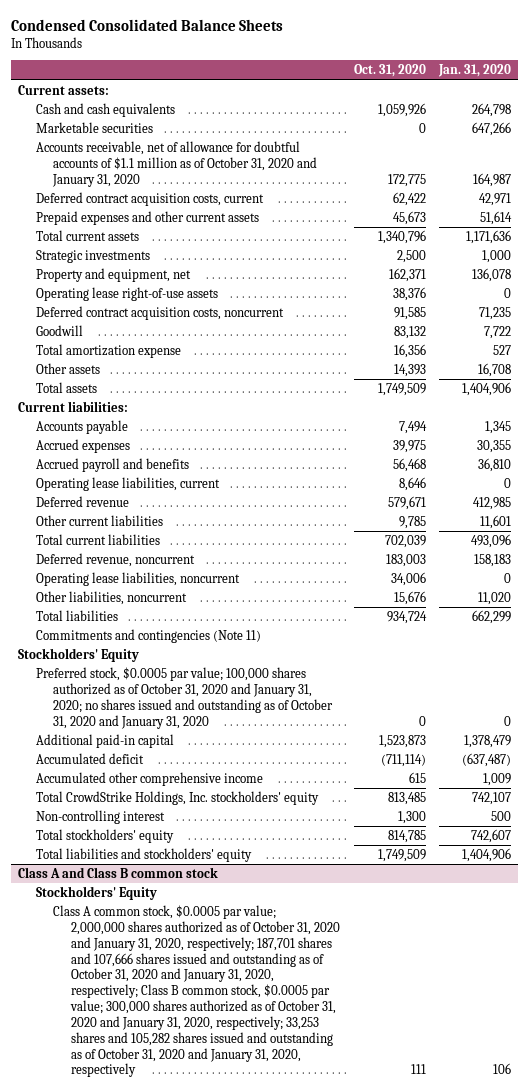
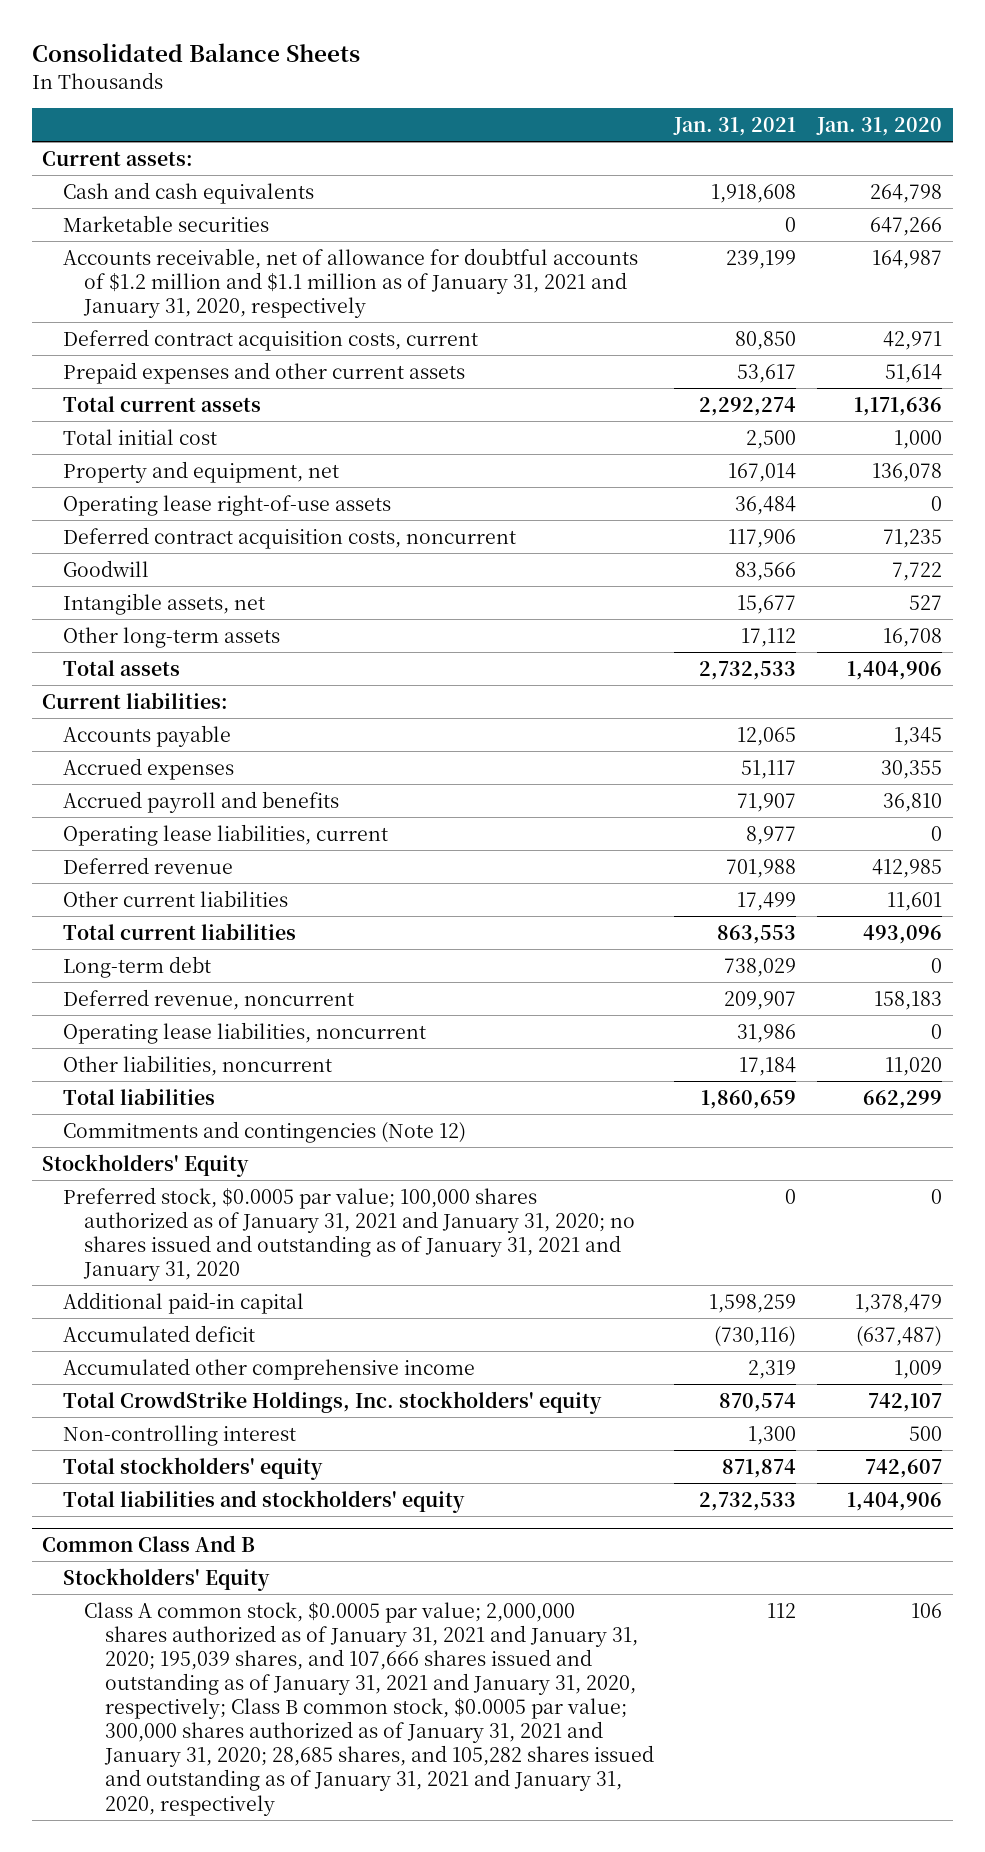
- Condensed Consolidated Balance Sheets
+ Consolidated Balance Sheets
- | Oct. 31, 2020 | Jan. 31, 2020
+ | Jan. 31, 2021 | Jan. 31, 2020
- Accounts receivable, net of allowance for doubtful accounts of $1.1 million as of October 31, 2020 and January 31, 2020 | 172,775 | 164,987
+ Accounts receivable, net of allowance for doubtful accounts of $1.2 million and $1.1 million as of January 31, 2021 and January 31, 2020, respectively | 239,199 | 164,987
- Strategic investments | 2,500 | 1,000
+ Total initial cost | 2,500 | 1,000
- Total amortization expense | 16,356 | 527
- Other assets | 14,393 | 16,708
+ Intangible assets, net | 15,677 | 527
+ Other long-term assets | 17,112 | 16,708
+ Long-term debt | 738,029 | 0
- Commitments and contingencies (Note 11)
+ Commitments and contingencies (Note 12)
- Preferred stock, $0.0005 par value; 100,000 shares authorized as of October 31, 2020 and January 31, 2020; no shares issued and outstanding as of October 31, 2020 and January 31, 2020 | 0 | 0
+ Preferred stock, $0.0005 par value; 100,000 shares authorized as of January 31, 2021 and January 31, 2020; no shares issued and outstanding as of January 31, 2021 and January 31, 2020 | 0 | 0
- Class A and Class B common stock
+ Common Class And B
- Class A common stock, $0.0005 par value; 2,000,000 shares authorized as of October 31, 2020 and January 31, 2020, respectively; 187,701 shares and 107,666 shares issued and outstanding as of October 31, 2020 and January 31, 2020, respectively; Class B common stock, $0.0005 par value; 300,000 shares authorized as of October 31, 2020 and January 31, 2020, respectively; 33,253 shares and 105,282 shares issued and outstanding as of October 31, 2020 and January 31, 2020, respectively | 111 | 106
+ Class A common stock, $0.0005 par value; 2,000,000 shares authorized as of January 31, 2021 and January 31, 2020; 195,039 shares, and 107,666 shares issued and outstanding as of January 31, 2021 and January 31, 2020, respectively; Class B common stock, $0.0005 par value; 300,000 shares authorized as of January 31, 2021 and January 31, 2020; 28,685 shares, and 105,282 shares issued and outstanding as of January 31, 2021 and January 31, 2020, respectively | 112 | 106

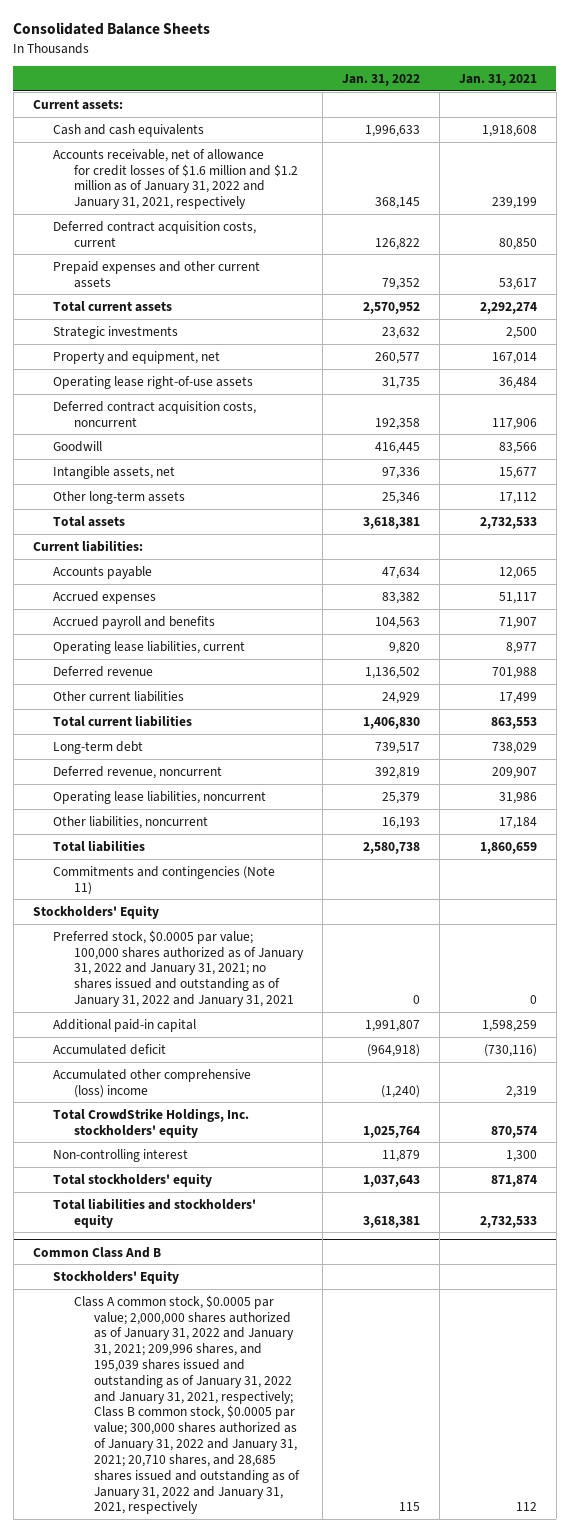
- | Jan. 31, 2021 | Jan. 31, 2020
+ | Jan. 31, 2022 | Jan. 31, 2021
- Marketable securities | 0 | 647,266
- Accounts receivable, net of allowance for doubtful accounts of $1.2 million and $1.1 million as of January 31, 2021 and January 31, 2020, respectively | 239,199 | 164,987
+ Accounts receivable, net of allowance for credit losses of $1.6 million and $1.2 million as of January 31, 2022 and January 31, 2021, respectively | 368,145 | 239,199
- Total initial cost | 2,500 | 1,000
+ Strategic investments | 23,632 | 2,500
- Commitments and contingencies (Note 12)
+ Commitments and contingencies (Note 11)
- Preferred stock, $0.0005 par value; 100,000 shares authorized as of January 31, 2021 and January 31, 2020; no shares issued and outstanding as of January 31, 2021 and January 31, 2020 | 0 | 0
+ Preferred stock, $0.0005 par value; 100,000 shares authorized as of January 31, 2022 and January 31, 2021; no shares issued and outstanding as of January 31, 2022 and January 31, 2021 | 0 | 0
- Accumulated other comprehensive income | 2,319 | 1,009
+ Accumulated other comprehensive (loss) income | (1,240) | 2,319
@ Common Class And B
- Class A common stock, $0.0005 par value; 2,000,000 shares authorized as of January 31, 2021 and January 31, 2020; 195,039 shares, and 107,666 shares issued and outstanding as of January 31, 2021 and January 31, 2020, respectively; Class B common stock, $0.0005 par value; 300,000 shares authorized as of January 31, 2021 and January 31, 2020; 28,685 shares, and 105,282 shares issued and outstanding as of January 31, 2021 and January 31, 2020, respectively | 112 | 106
+ Class A common stock, $0.0005 par value; 2,000,000 shares authorized as of January 31, 2022 and January 31, 2021; 209,996 shares, and 195,039 shares issued and outstanding as of January 31, 2022 and January 31, 2021, respectively; Class B common stock, $0.0005 par value; 300,000 shares authorized as of January 31, 2022 and January 31, 2021; 20,710 shares, and 28,685 shares issued and outstanding as of January 31, 2022 and January 31, 2021, respectively | 115 | 112

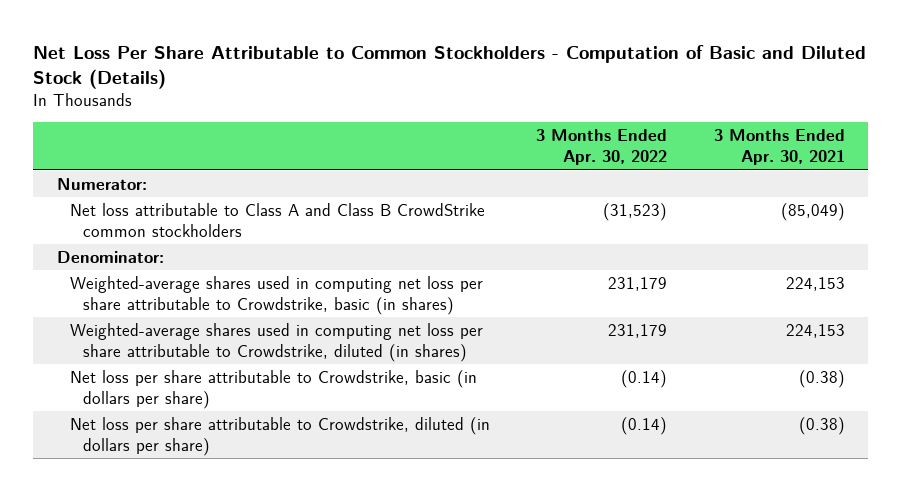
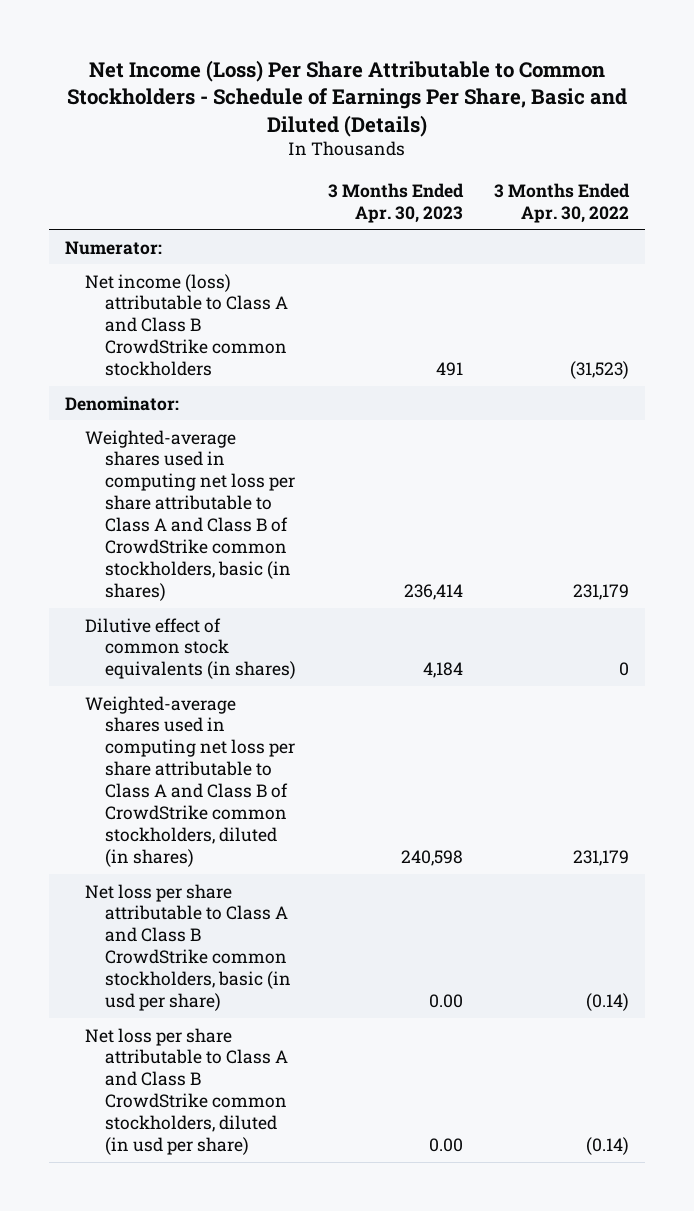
- Net Loss Per Share Attributable to Common Stockholders - Computation of Basic and Diluted Stock (Details)
+ Net Income (Loss) Per Share Attributable to Common Stockholders - Schedule of Earnings Per Share, Basic and Diluted (Details)
- | 3 Months Ended Apr. 30, 2022 | 3 Months Ended Apr. 30, 2021
+ | 3 Months Ended Apr. 30, 2023 | 3 Months Ended Apr. 30, 2022
- Net loss attributable to Class A and Class B CrowdStrike common stockholders | (31,523) | (85,049)
+ Net income (loss) attributable to Class A and Class B CrowdStrike common stockholders | 491 | (31,523)
- Weighted-average shares used in computing net loss per share attributable to Crowdstrike, basic (in shares) | 231,179 | 224,153
- Weighted-average shares used in computing net loss per share attributable to Crowdstrike, diluted (in shares) | 231,179 | 224,153
- Net loss per share attributable to Crowdstrike, basic (in dollars per share) | (0.14) | (0.38)
- Net loss per share attributable to Crowdstrike, diluted (in dollars per share) | (0.14) | (0.38)
+ Weighted-average shares used in computing net loss per share attributable to Class A and Class B of CrowdStrike common stockholders, basic (in shares) | 236,414 | 231,179
+ Dilutive effect of common stock equivalents (in shares) | 4,184 | 0
+ Weighted-average shares used in computing net loss per share attributable to Class A and Class B of CrowdStrike common stockholders, diluted (in shares) | 240,598 | 231,179
+ Net loss per share attributable to Class A and Class B CrowdStrike common stockholders, basic (in usd per share) | 0.00 | (0.14)
+ Net loss per share attributable to Class A and Class B CrowdStrike common stockholders, diluted (in usd per share) | 0.00 | (0.14)

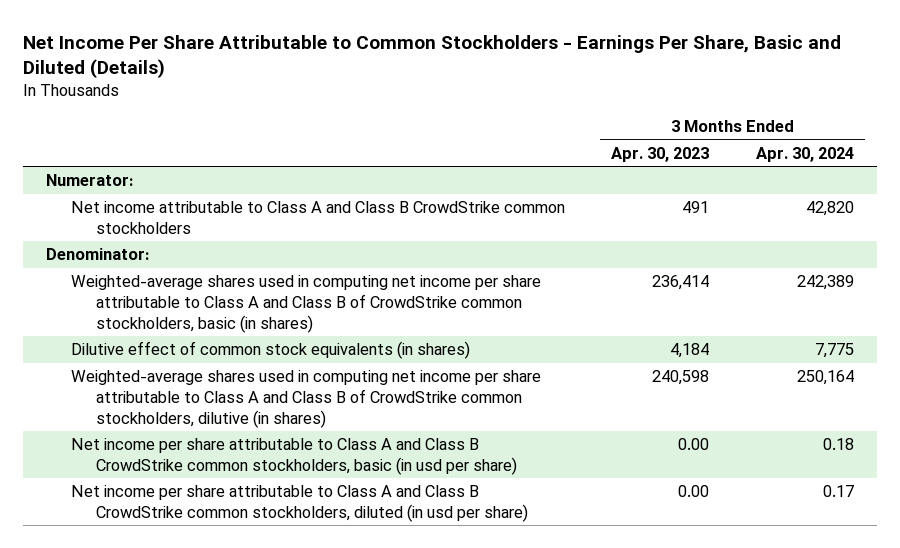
- Net Income (Loss) Per Share Attributable to Common Stockholders - Schedule of Earnings Per Share, Basic and Diluted (Details)
+ Net Income Per Share Attributable to Common Stockholders - Earnings Per Share, Basic and Diluted (Details)
- | 3 Months Ended Apr. 30, 2023 | 3 Months Ended Apr. 30, 2022
+ | 3 Months Ended Apr. 30, 2023 | 3 Months Ended Apr. 30, 2024
- Net income (loss) attributable to Class A and Class B CrowdStrike common stockholders | 491 | (31,523)
+ Net income attributable to Class A and Class B CrowdStrike common stockholders | 491 | 42,820
- Weighted-average shares used in computing net loss per share attributable to Class A and Class B of CrowdStrike common stockholders, basic (in shares) | 236,414 | 231,179
+ Weighted-average shares used in computing net income per share attributable to Class A and Class B of CrowdStrike common stockholders, basic (in shares) | 236,414 | 242,389
- Weighted-average shares used in computing net loss per share attributable to Class A and Class B of CrowdStrike common stockholders, diluted (in shares) | 240,598 | 231,179
- Net loss per share attributable to Class A and Class B CrowdStrike common stockholders, basic (in usd per share) | 0.00 | (0.14)
- Net loss per share attributable to Class A and Class B CrowdStrike common stockholders, diluted (in usd per share) | 0.00 | (0.14)
+ Weighted-average shares used in computing net income per share attributable to Class A and Class B of CrowdStrike common stockholders, dilutive (in shares) | 240,598 | 250,164
+ Net income per share attributable to Class A and Class B CrowdStrike common stockholders, basic (in usd per share) | 0.00 | 0.18
+ Net income per share attributable to Class A and Class B CrowdStrike common stockholders, diluted (in usd per share) | 0.00 | 0.17

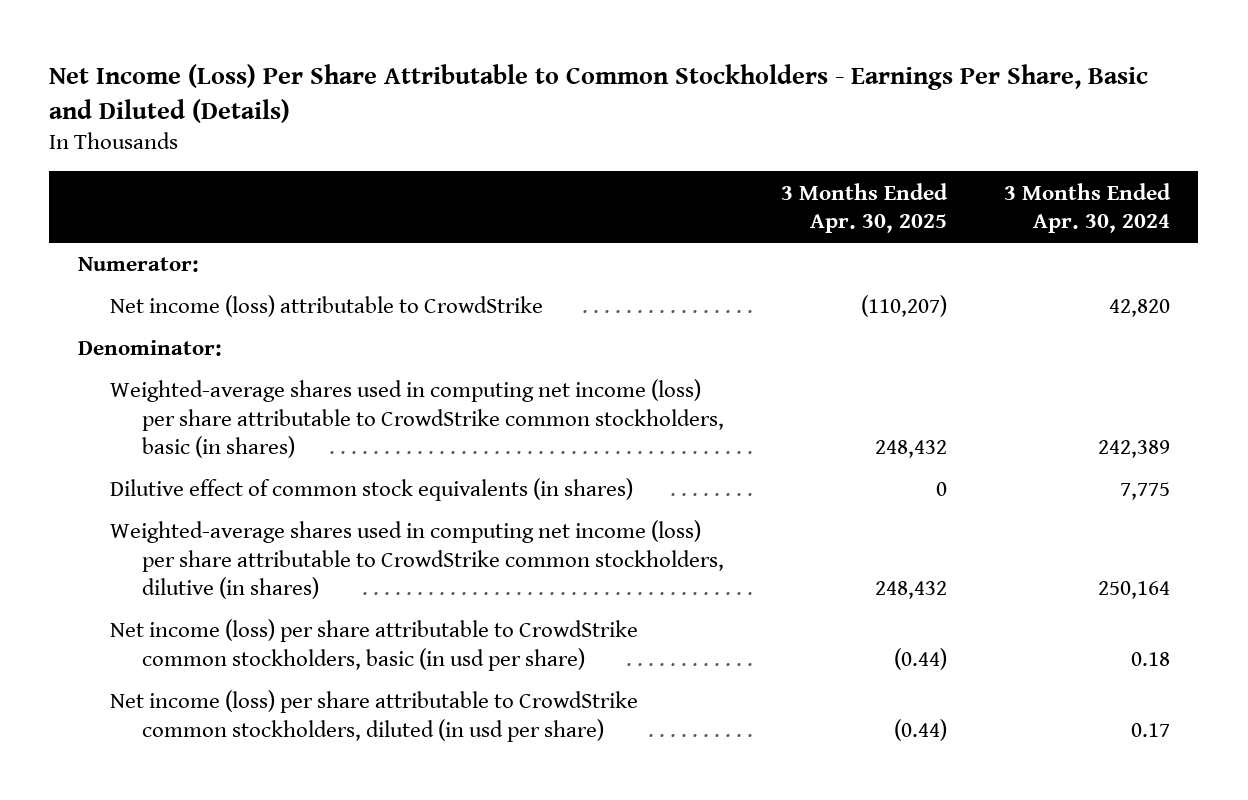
- Net Income Per Share Attributable to Common Stockholders - Earnings Per Share, Basic and Diluted (Details)
+ Net Income (Loss) Per Share Attributable to Common Stockholders - Earnings Per Share, Basic and Diluted (Details)
- | 3 Months Ended Apr. 30, 2023 | 3 Months Ended Apr. 30, 2024
+ | 3 Months Ended Apr. 30, 2025 | 3 Months Ended Apr. 30, 2024
- Net income attributable to Class A and Class B CrowdStrike common stockholders | 491 | 42,820
+ Net income (loss) attributable to CrowdStrike | (110,207) | 42,820
- Weighted-average shares used in computing net income per share attributable to Class A and Class B of CrowdStrike common stockholders, basic (in shares) | 236,414 | 242,389
+ Weighted-average shares used in computing net income (loss) per share attributable to CrowdStrike common stockholders, basic (in shares) | 248,432 | 242,389
- Weighted-average shares used in computing net income per share attributable to Class A and Class B of CrowdStrike common stockholders, dilutive (in shares) | 240,598 | 250,164
- Net income per share attributable to Class A and Class B CrowdStrike common stockholders, basic (in usd per share) | 0.00 | 0.18
- Net income per share attributable to Class A and Class B CrowdStrike common stockholders, diluted (in usd per share) | 0.00 | 0.17
+ Weighted-average shares used in computing net income (loss) per share attributable to CrowdStrike common stockholders, dilutive (in shares) | 248,432 | 250,164
+ Net income (loss) per share attributable to CrowdStrike common stockholders, basic (in usd per share) | (0.44) | 0.18
+ Net income (loss) per share attributable to CrowdStrike common stockholders, diluted (in usd per share) | (0.44) | 0.17

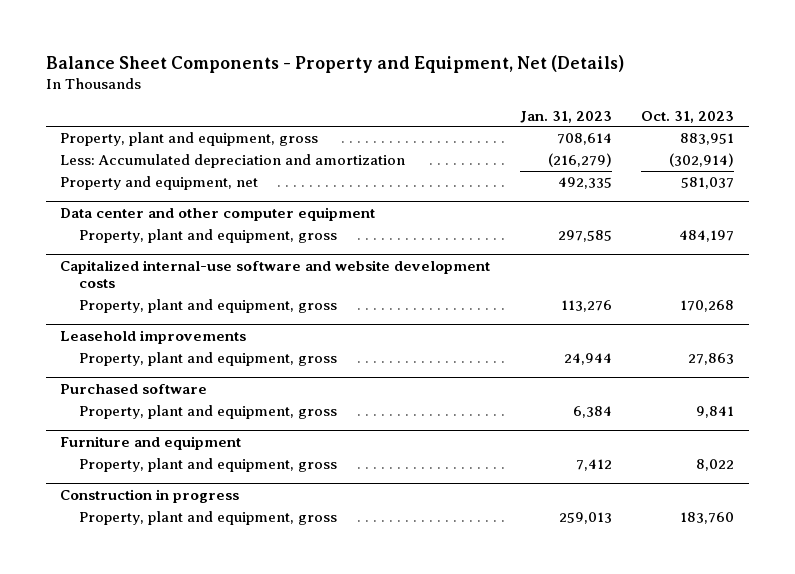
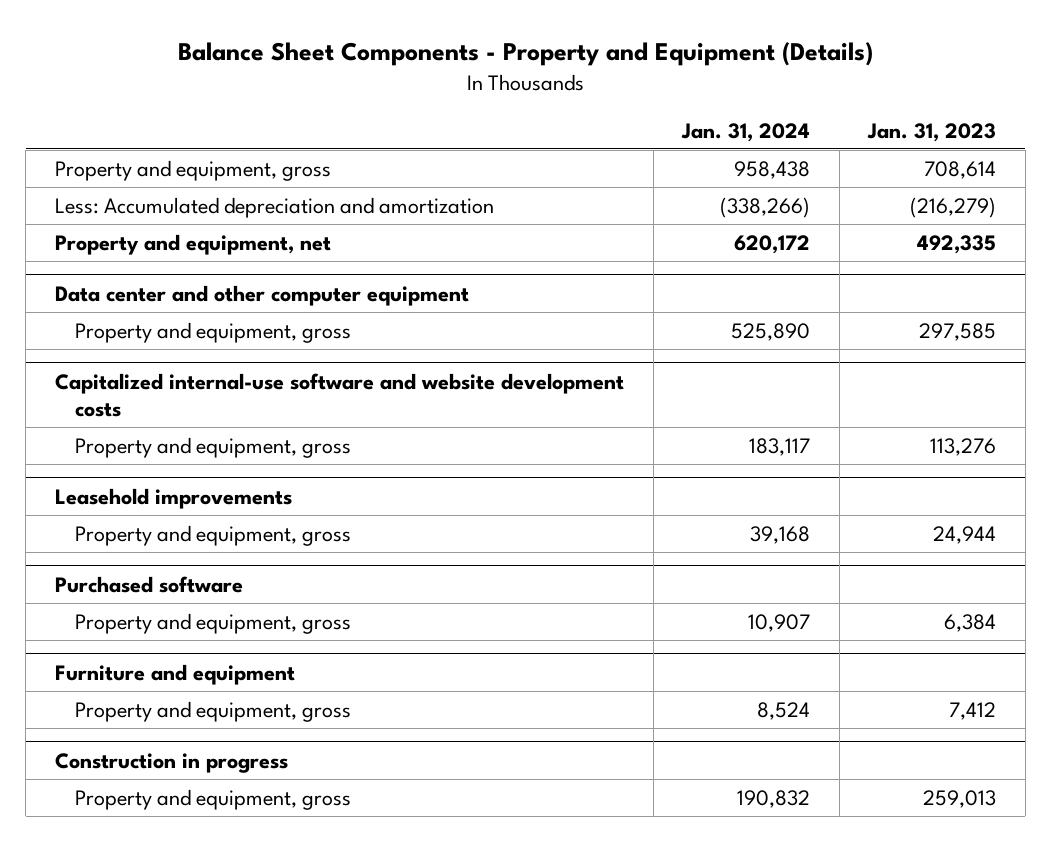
- Balance Sheet Components - Property and Equipment, Net (Details)
+ Balance Sheet Components - Property and Equipment (Details)
- | Jan. 31, 2023 | Oct. 31, 2023
+ | Jan. 31, 2024 | Jan. 31, 2023
- Property, plant and equipment, gross | 708,614 | 883,951
+ Property and equipment, gross | 958,438 | 708,614
@ Data center and other computer equipment
- Property, plant and equipment, gross | 297,585 | 484,197
+ Property and equipment, gross | 525,890 | 297,585
@ Capitalized internal-use software and website development costs
- Property, plant and equipment, gross | 113,276 | 170,268
+ Property and equipment, gross | 183,117 | 113,276
@ Leasehold improvements
- Property, plant and equipment, gross | 24,944 | 27,863
+ Property and equipment, gross | 39,168 | 24,944
@ Purchased software
- Property, plant and equipment, gross | 6,384 | 9,841
+ Property and equipment, gross | 10,907 | 6,384
@ Furniture and equipment
- Property, plant and equipment, gross | 7,412 | 8,022
+ Property and equipment, gross | 8,524 | 7,412
@ Construction in progress
- Property, plant and equipment, gross | 259,013 | 183,760
+ Property and equipment, gross | 190,832 | 259,013

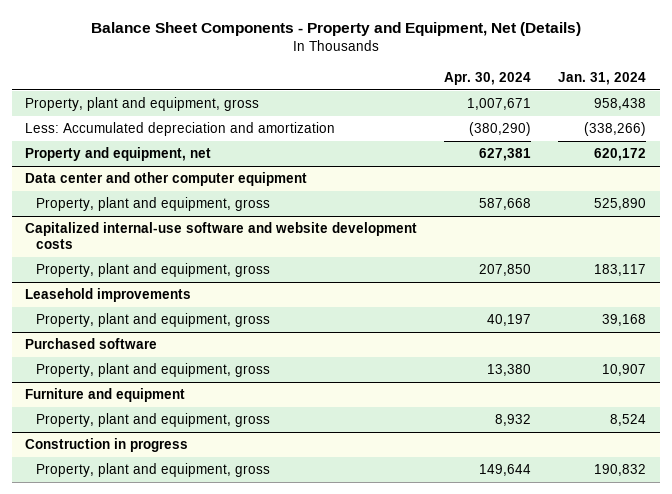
- Balance Sheet Components - Property and Equipment (Details)
+ Balance Sheet Components - Property and Equipment, Net (Details)
- | Jan. 31, 2024 | Jan. 31, 2023
+ | Apr. 30, 2024 | Jan. 31, 2024
- Property and equipment, gross | 958,438 | 708,614
+ Property, plant and equipment, gross | 1,007,671 | 958,438
@ Data center and other computer equipment
- Property and equipment, gross | 525,890 | 297,585
+ Property, plant and equipment, gross | 587,668 | 525,890
@ Capitalized internal-use software and website development costs
- Property and equipment, gross | 183,117 | 113,276
+ Property, plant and equipment, gross | 207,850 | 183,117
@ Leasehold improvements
- Property and equipment, gross | 39,168 | 24,944
+ Property, plant and equipment, gross | 40,197 | 39,168
@ Purchased software
- Property and equipment, gross | 10,907 | 6,384
+ Property, plant and equipment, gross | 13,380 | 10,907
@ Furniture and equipment
- Property and equipment, gross | 8,524 | 7,412
+ Property, plant and equipment, gross | 8,932 | 8,524
@ Construction in progress
- Property and equipment, gross | 190,832 | 259,013
+ Property, plant and equipment, gross | 149,644 | 190,832

